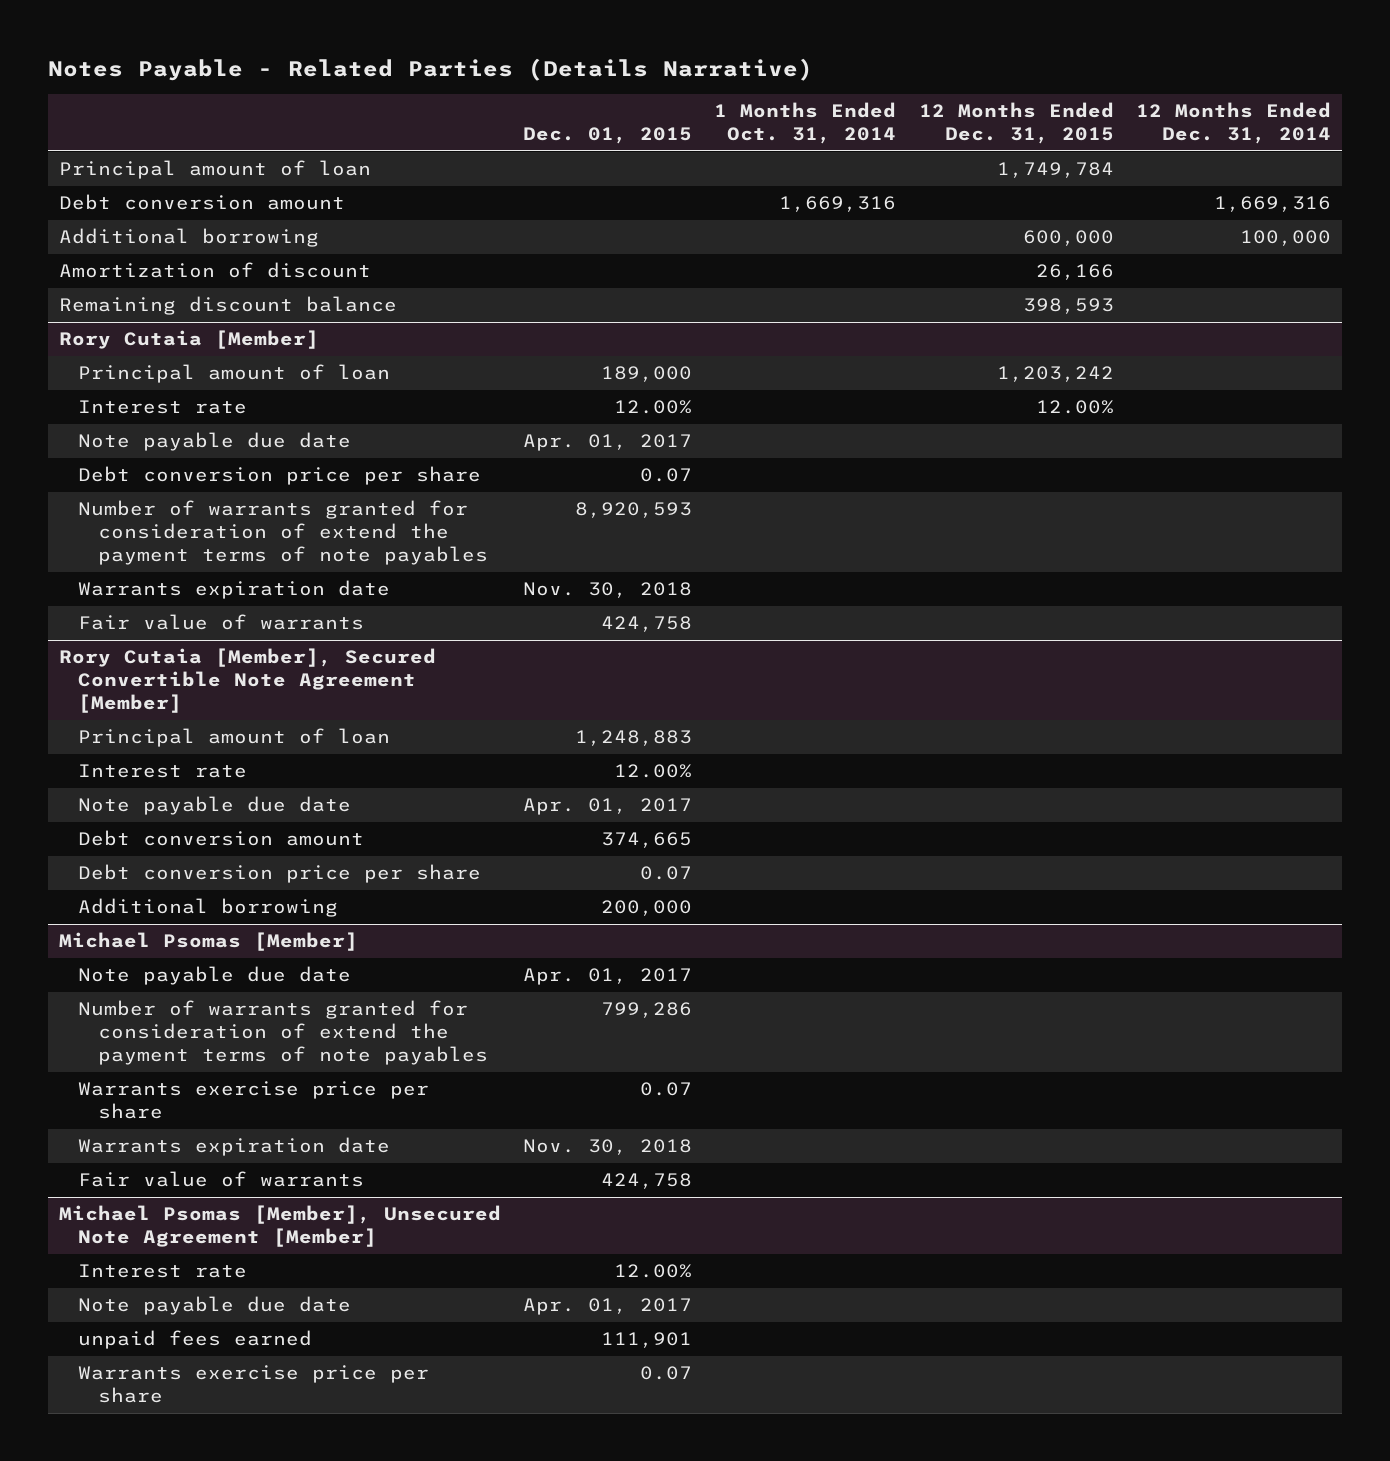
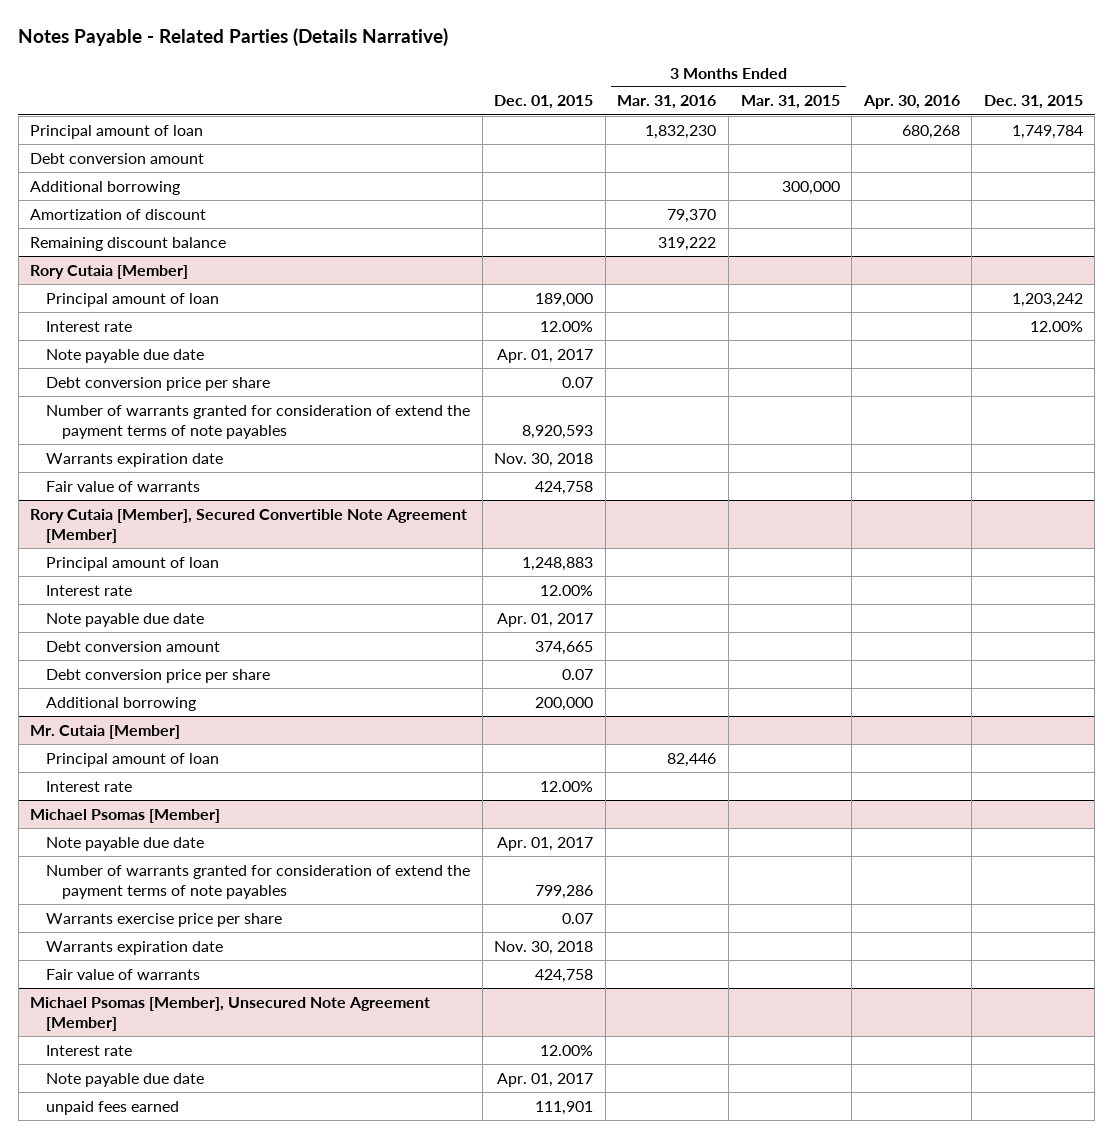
- | Dec. 01, 2015 | 1 Months Ended Oct. 31, 2014 | 12 Months Ended Dec. 31, 2015 | 12 Months Ended Dec. 31, 2014
+ | Dec. 01, 2015 | 3 Months Ended Mar. 31, 2016 | 3 Months Ended Mar. 31, 2015 | Apr. 30, 2016 | Dec. 31, 2015
+ Mr. Cutaia [Member]
+ Principal amount of loan | | 82,446 | | |
+ Interest rate | 12.00% | | | |
@ Michael Psomas [Member], Unsecured Note Agreement [Member]
- Warrants exercise price per share | 0.07 | | |

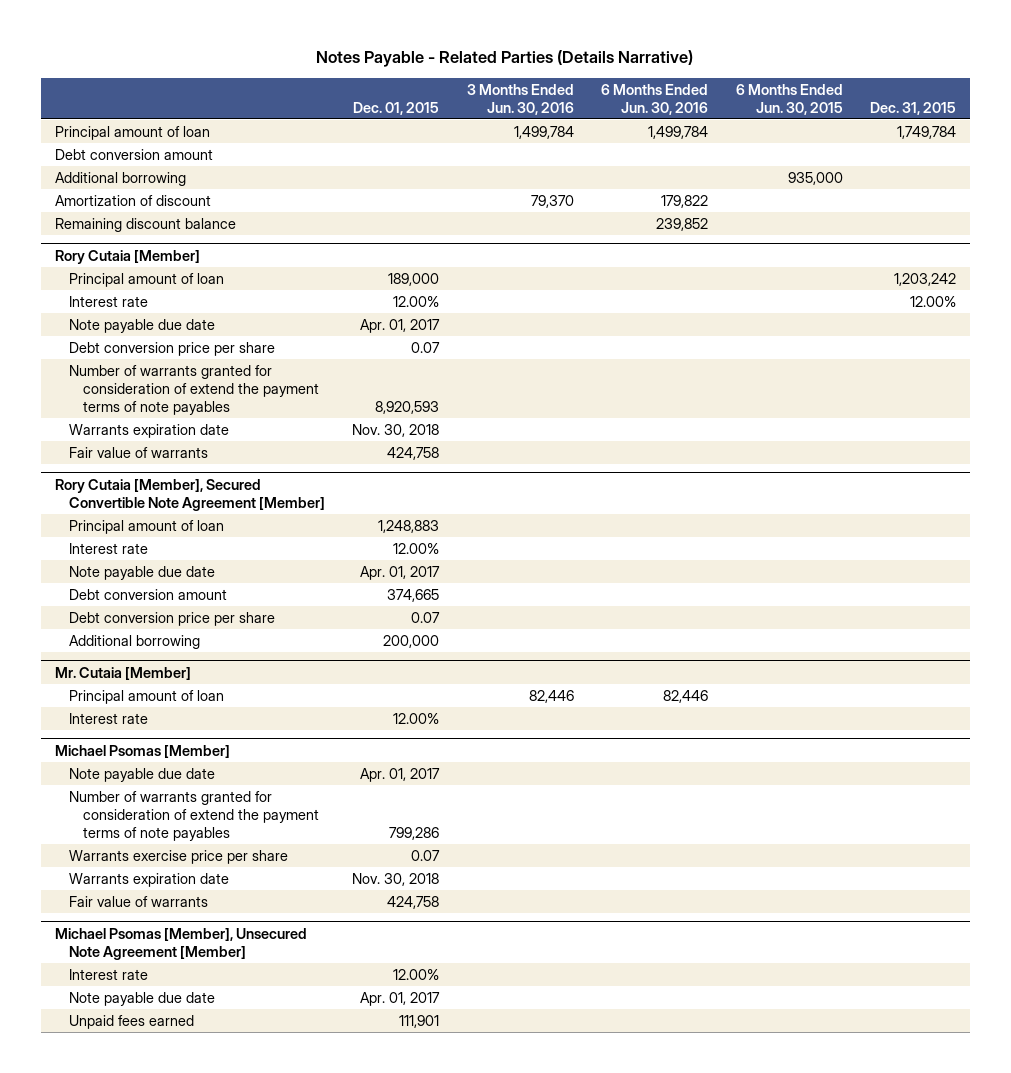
- | Dec. 01, 2015 | 3 Months Ended Mar. 31, 2016 | 3 Months Ended Mar. 31, 2015 | Apr. 30, 2016 | Dec. 31, 2015
+ | Dec. 01, 2015 | 3 Months Ended Jun. 30, 2016 | 6 Months Ended Jun. 30, 2016 | 6 Months Ended Jun. 30, 2015 | Dec. 31, 2015
@ Michael Psomas [Member], Unsecured Note Agreement [Member]
- unpaid fees earned | 111,901 | | | |
+ Unpaid fees earned | 111,901 | | | |

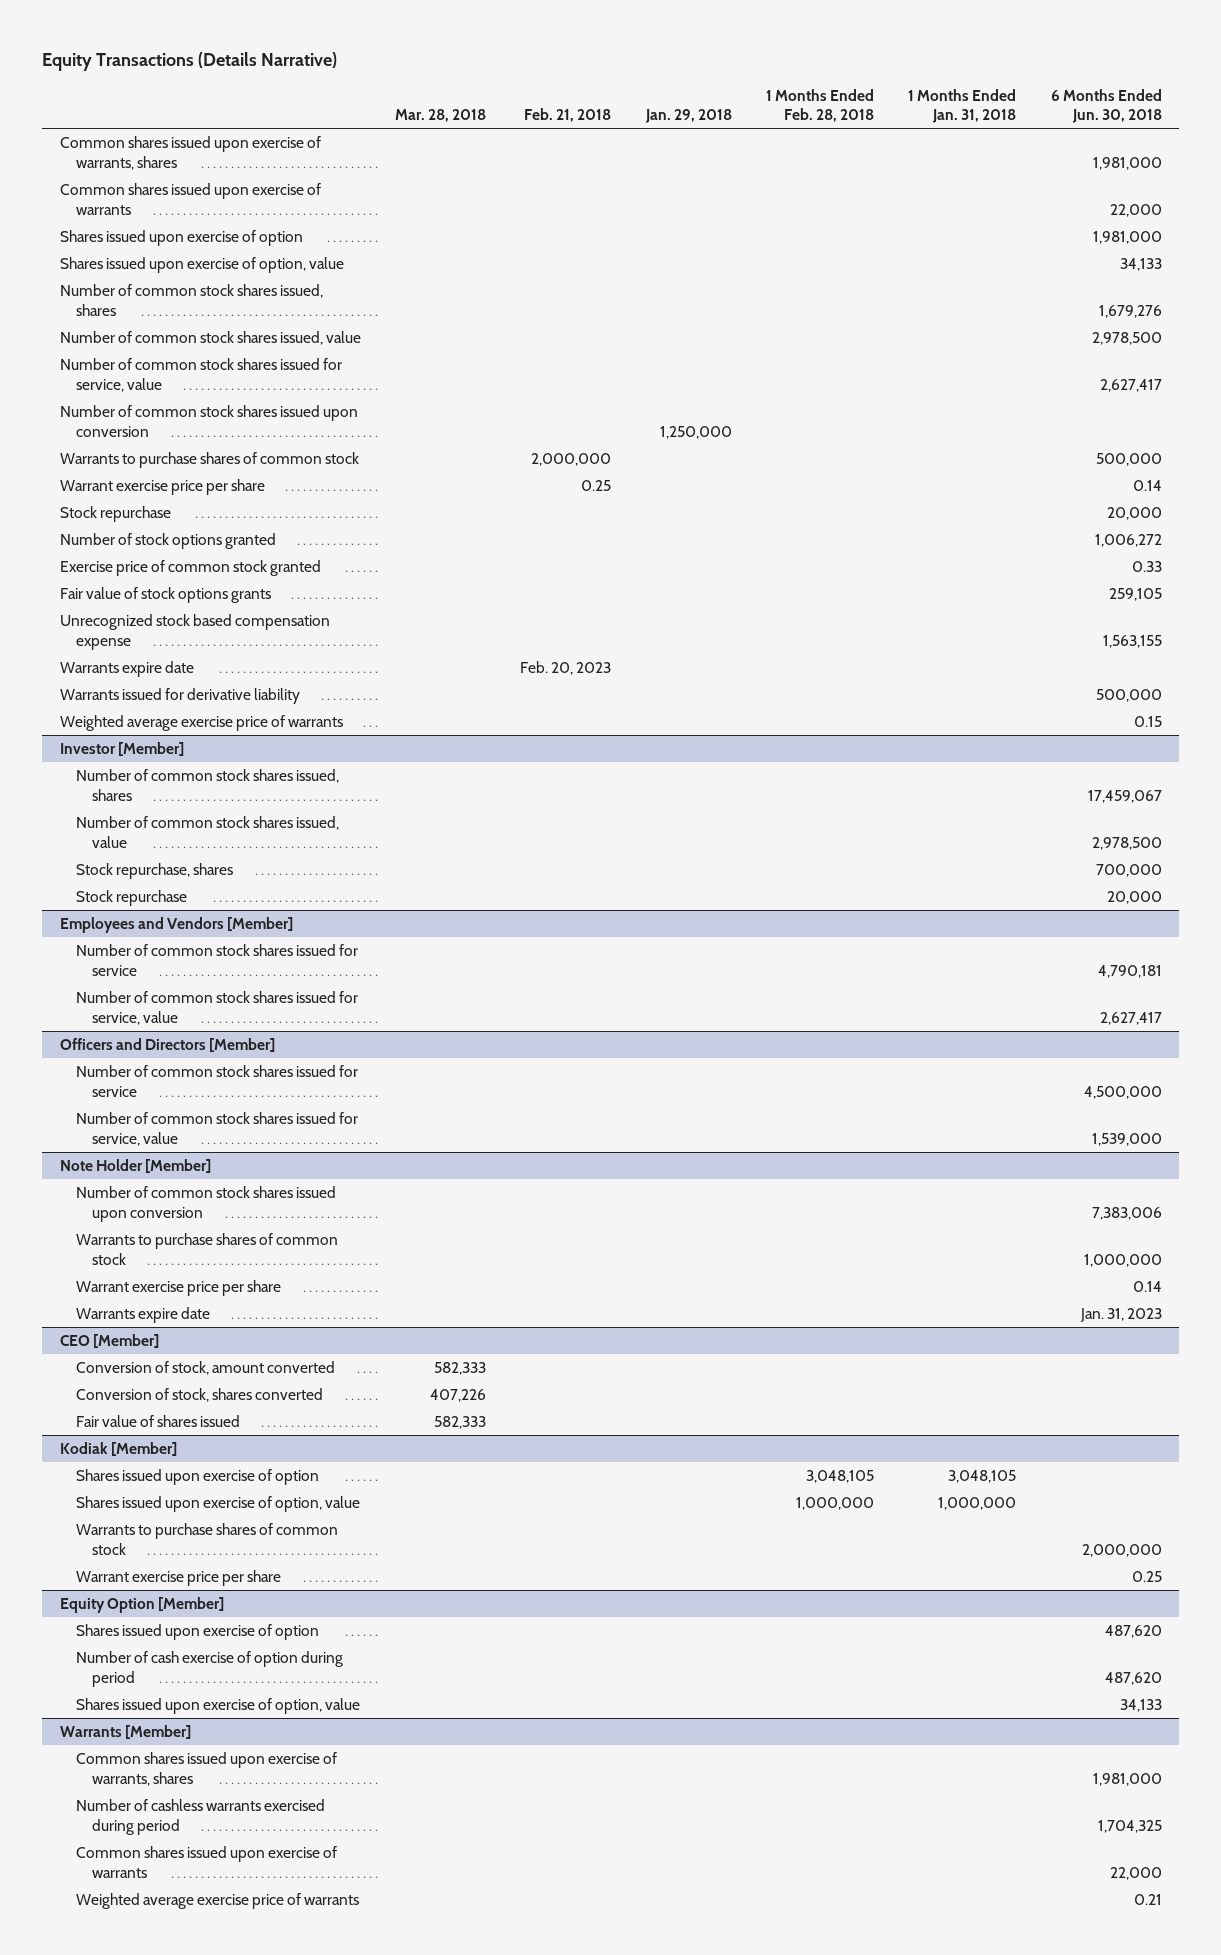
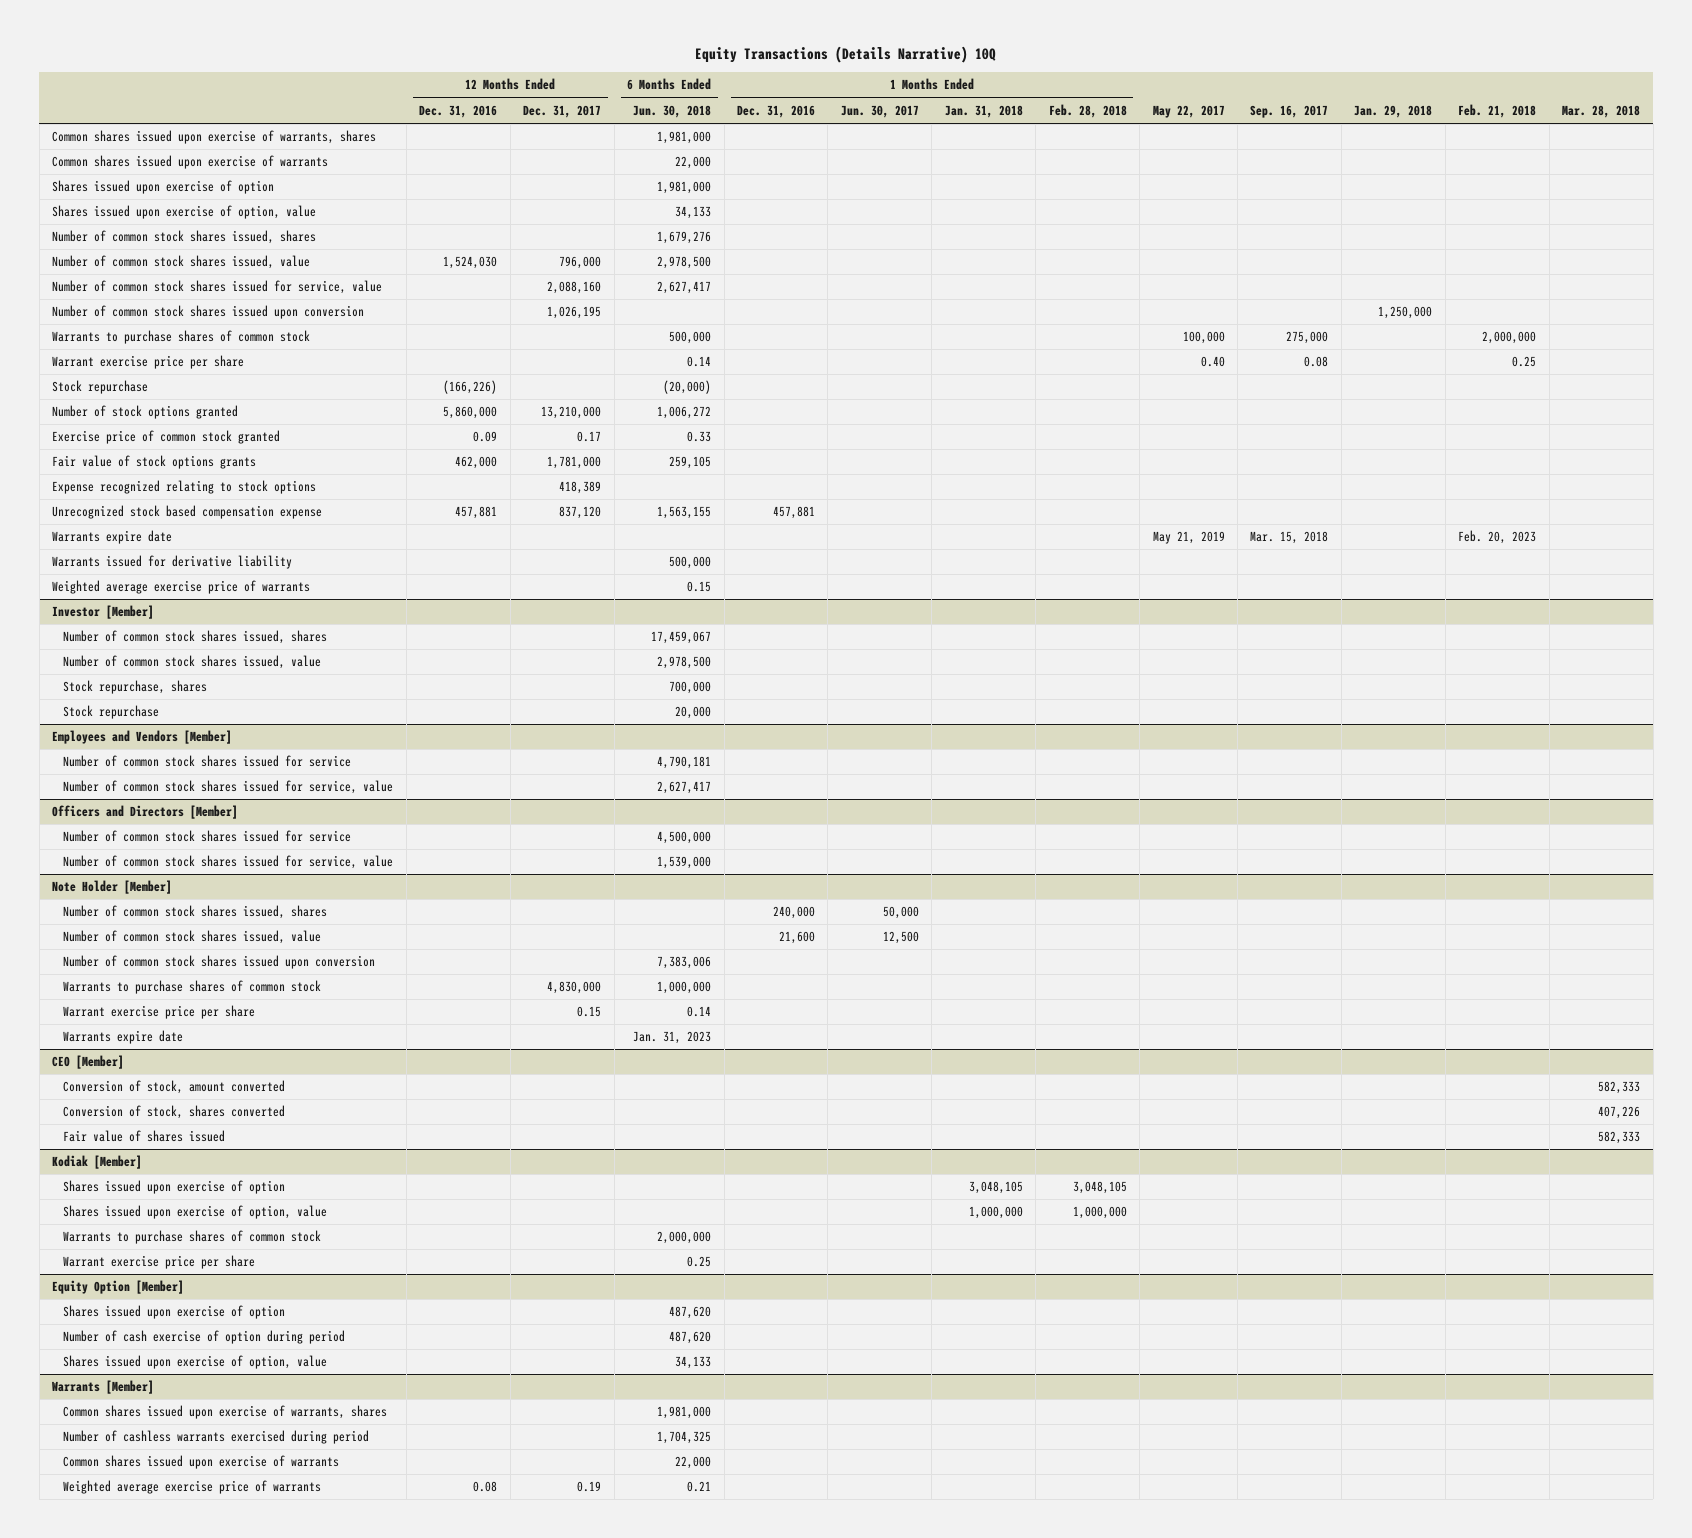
- Equity Transactions (Details Narrative)
+ Equity Transactions (Details Narrative) 10Q
- | Mar. 28, 2018 | Feb. 21, 2018 | Jan. 29, 2018 | 1 Months Ended Feb. 28, 2018 | 1 Months Ended Jan. 31, 2018 | 6 Months Ended Jun. 30, 2018
+ | 12 Months Ended Dec. 31, 2016 | 12 Months Ended Dec. 31, 2017 | 6 Months Ended Jun. 30, 2018 | 1 Months Ended Dec. 31, 2016 | 1 Months Ended Jun. 30, 2017 | 1 Months Ended Jan. 31, 2018 | 1 Months Ended Feb. 28, 2018 | May 22, 2017 | Sep. 16, 2017 | Jan. 29, 2018 | Feb. 21, 2018 | Mar. 28, 2018
- Stock repurchase | | | | | | 20,000
+ Stock repurchase | (166,226) | | (20,000) | | | | | | | | |
+ Expense recognized relating to stock options | | 418,389 | | | | | | | | | |
@ Note Holder [Member]
+ Number of common stock shares issued, shares | | | | 240,000 | 50,000 | | | | | | |
+ Number of common stock shares issued, value | | | | 21,600 | 12,500 | | | | | | |

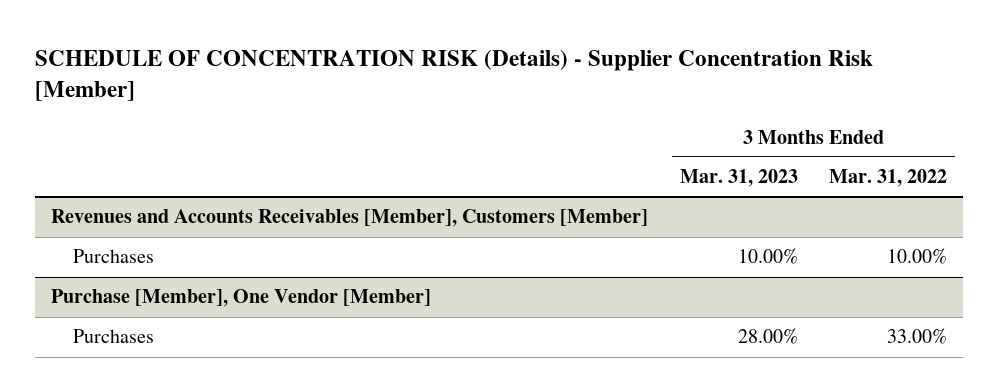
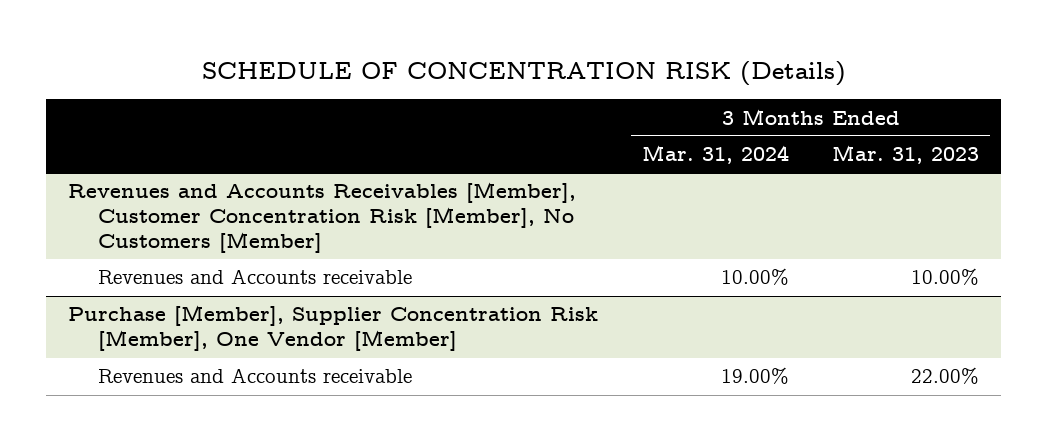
- SCHEDULE OF CONCENTRATION RISK (Details) - Supplier Concentration Risk [Member]
+ SCHEDULE OF CONCENTRATION RISK (Details)
- | 3 Months Ended Mar. 31, 2023 | 3 Months Ended Mar. 31, 2022
+ | 3 Months Ended Mar. 31, 2024 | 3 Months Ended Mar. 31, 2023
- Revenues and Accounts Receivables [Member], Customers [Member]
- Purchases | 10.00% | 10.00%
- Purchase [Member], One Vendor [Member]
- Purchases | 28.00% | 33.00%
+ Revenues and Accounts Receivables [Member], Customer Concentration Risk [Member], No Customers [Member]
+ Revenues and Accounts receivable | 10.00% | 10.00%
+ Purchase [Member], Supplier Concentration Risk [Member], One Vendor [Member]
+ Revenues and Accounts receivable | 19.00% | 22.00%

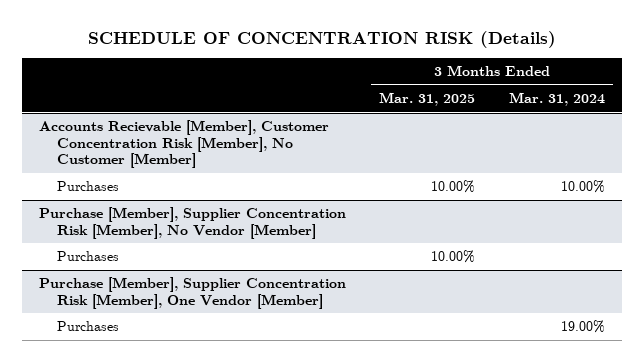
- | 3 Months Ended Mar. 31, 2024 | 3 Months Ended Mar. 31, 2023
+ | 3 Months Ended Mar. 31, 2025 | 3 Months Ended Mar. 31, 2024
- Revenues and Accounts Receivables [Member], Customer Concentration Risk [Member], No Customers [Member]
- Revenues and Accounts receivable | 10.00% | 10.00%
+ Accounts Recievable [Member], Customer Concentration Risk [Member], No Customer [Member]
+ Purchases | 10.00% | 10.00%
+ Purchase [Member], Supplier Concentration Risk [Member], No Vendor [Member]
+ Purchases | 10.00% |
@ Purchase [Member], Supplier Concentration Risk [Member], One Vendor [Member]
- Revenues and Accounts receivable | 19.00% | 22.00%
+ Purchases | | 19.00%

